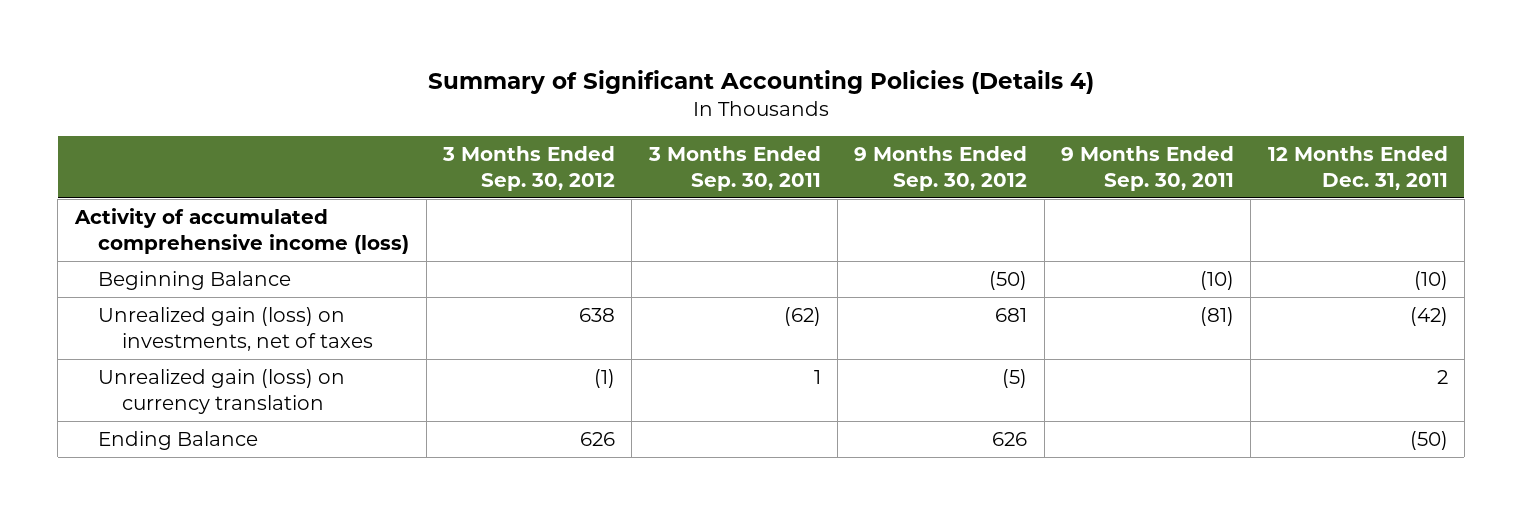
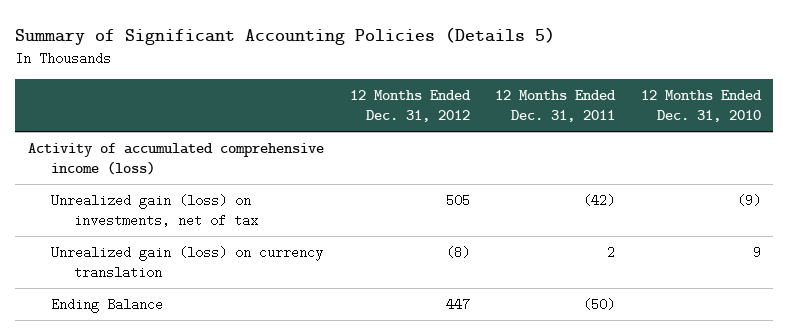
- Summary of Significant Accounting Policies (Details 4)
+ Summary of Significant Accounting Policies (Details 5)
- | 3 Months Ended Sep. 30, 2012 | 3 Months Ended Sep. 30, 2011 | 9 Months Ended Sep. 30, 2012 | 9 Months Ended Sep. 30, 2011 | 12 Months Ended Dec. 31, 2011
+ | 12 Months Ended Dec. 31, 2012 | 12 Months Ended Dec. 31, 2011 | 12 Months Ended Dec. 31, 2010
- Beginning Balance | | | (50) | (10) | (10)
- Unrealized gain (loss) on investments, net of taxes | 638 | (62) | 681 | (81) | (42)
+ Unrealized gain (loss) on investments, net of tax | 505 | (42) | (9)

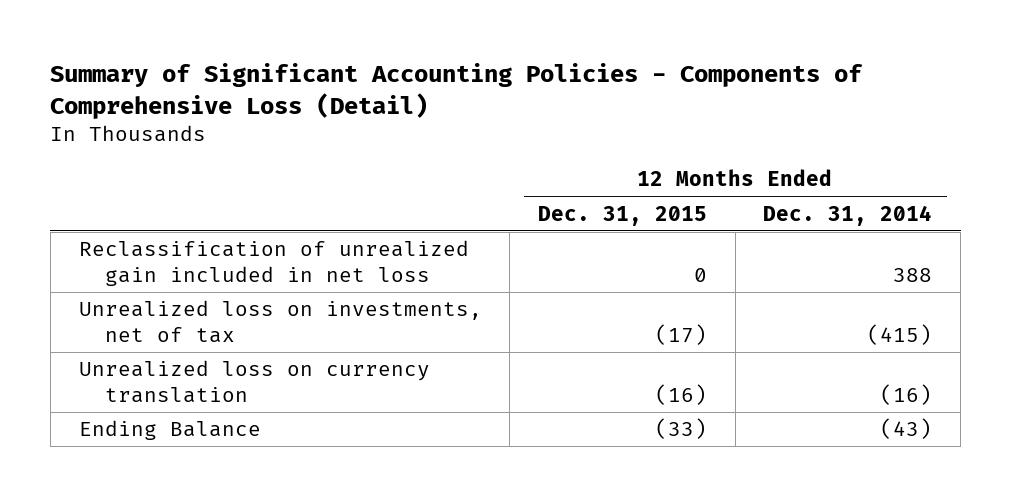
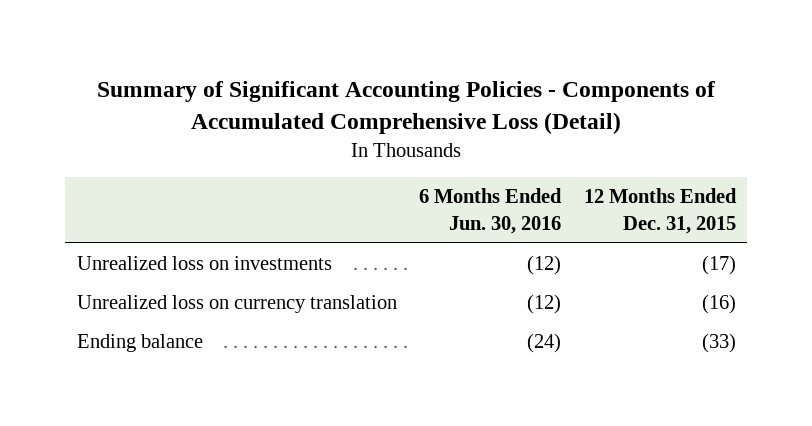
- Summary of Significant Accounting Policies - Components of Comprehensive Loss (Detail)
+ Summary of Significant Accounting Policies - Components of Accumulated Comprehensive Loss (Detail)
- | 12 Months Ended Dec. 31, 2015 | 12 Months Ended Dec. 31, 2014
+ | 6 Months Ended Jun. 30, 2016 | 12 Months Ended Dec. 31, 2015
- Reclassification of unrealized gain included in net loss | 0 | 388
- Unrealized loss on investments, net of tax | (17) | (415)
+ Unrealized loss on investments | (12) | (17)
- Ending Balance | (33) | (43)
+ Ending balance | (24) | (33)

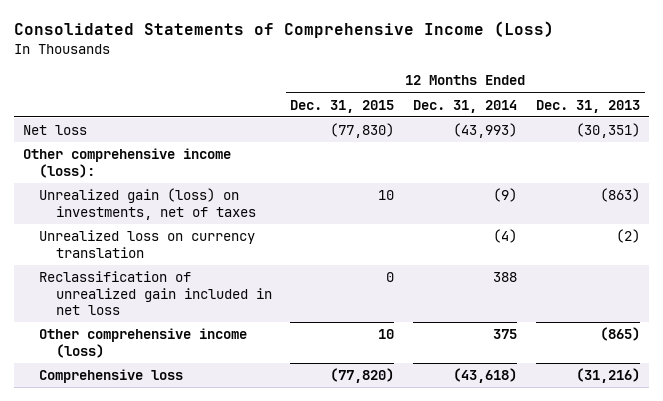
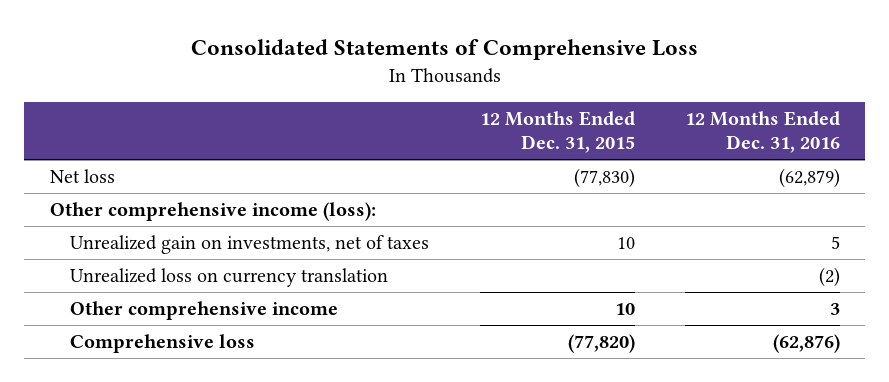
- Consolidated Statements of Comprehensive Income (Loss)
+ Consolidated Statements of Comprehensive Loss
- | 12 Months Ended Dec. 31, 2015 | 12 Months Ended Dec. 31, 2014 | 12 Months Ended Dec. 31, 2013
+ | 12 Months Ended Dec. 31, 2015 | 12 Months Ended Dec. 31, 2016
- Unrealized gain (loss) on investments, net of taxes | 10 | (9) | (863)
+ Unrealized gain on investments, net of taxes | 10 | 5
- Reclassification of unrealized gain included in net loss | 0 | 388 |
- Other comprehensive income (loss) | 10 | 375 | (865)
+ Other comprehensive income | 10 | 3

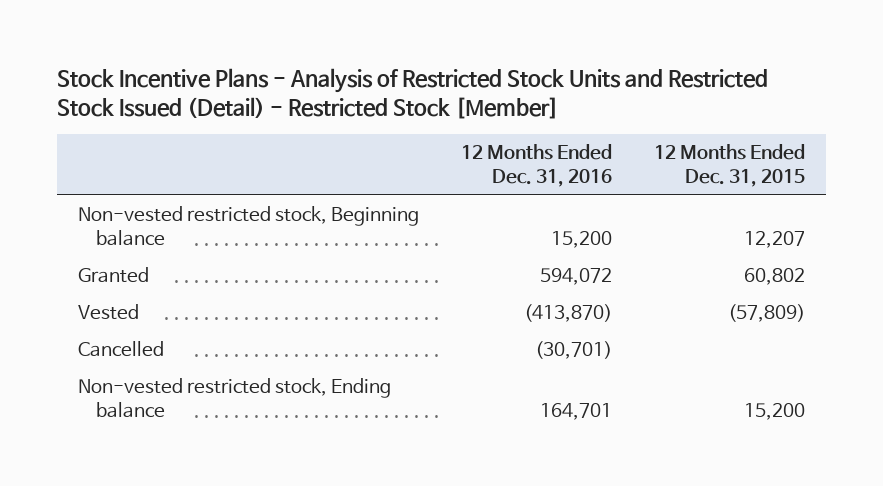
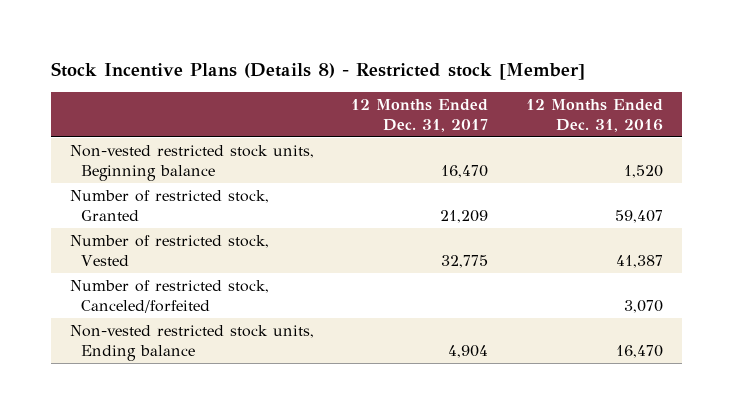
- Stock Incentive Plans - Analysis of Restricted Stock Units and Restricted Stock Issued (Detail) - Restricted Stock [Member]
+ Stock Incentive Plans (Details 8) - Restricted stock [Member]
- | 12 Months Ended Dec. 31, 2016 | 12 Months Ended Dec. 31, 2015
+ | 12 Months Ended Dec. 31, 2017 | 12 Months Ended Dec. 31, 2016
- Non-vested restricted stock, Beginning balance | 15,200 | 12,207
- Granted | 594,072 | 60,802
- Vested | (413,870) | (57,809)
- Cancelled | (30,701) |
- Non-vested restricted stock, Ending balance | 164,701 | 15,200
+ Non-vested restricted stock units, Beginning balance | 16,470 | 1,520
+ Number of restricted stock, Granted | 21,209 | 59,407
+ Number of restricted stock, Vested | 32,775 | 41,387
+ Number of restricted stock, Canceled/forfeited | | 3,070
+ Non-vested restricted stock units, Ending balance | 4,904 | 16,470

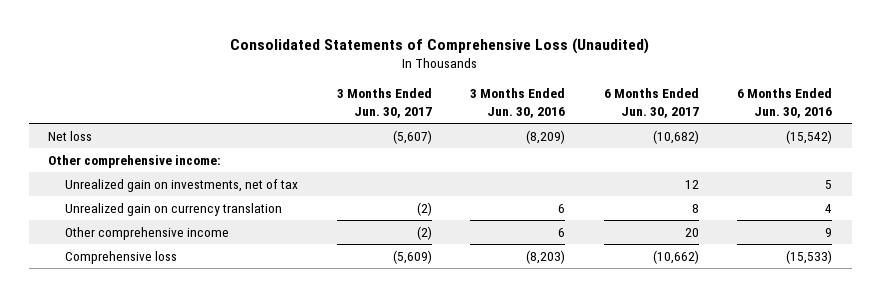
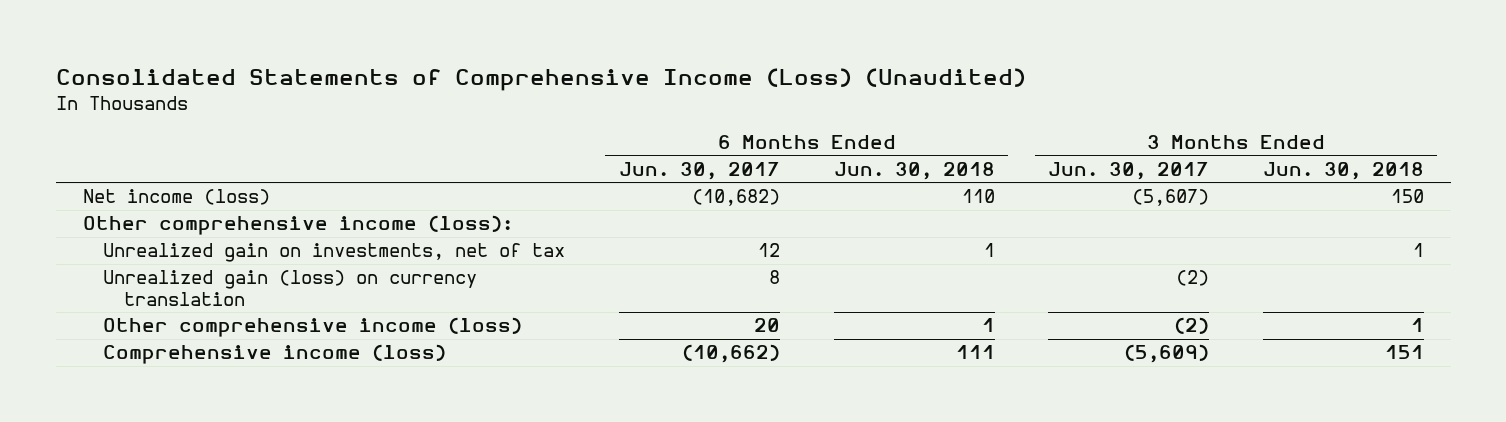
- Consolidated Statements of Comprehensive Loss (Unaudited)
+ Consolidated Statements of Comprehensive Income (Loss) (Unaudited)
- | 3 Months Ended Jun. 30, 2017 | 3 Months Ended Jun. 30, 2016 | 6 Months Ended Jun. 30, 2017 | 6 Months Ended Jun. 30, 2016
+ | 6 Months Ended Jun. 30, 2017 | 6 Months Ended Jun. 30, 2018 | 3 Months Ended Jun. 30, 2017 | 3 Months Ended Jun. 30, 2018
- Net loss | (5,607) | (8,209) | (10,682) | (15,542)
- Other comprehensive income:
+ Net income (loss) | (10,682) | 110 | (5,607) | 150
+ Other comprehensive income (loss):
- Unrealized gain on currency translation | (2) | 6 | 8 | 4
- Other comprehensive income | (2) | 6 | 20 | 9
- Comprehensive loss | (5,609) | (8,203) | (10,662) | (15,533)
+ Unrealized gain (loss) on currency translation | 8 | | (2) |
+ Other comprehensive income (loss) | 20 | 1 | (2) | 1
+ Comprehensive income (loss) | (10,662) | 111 | (5,609) | 151

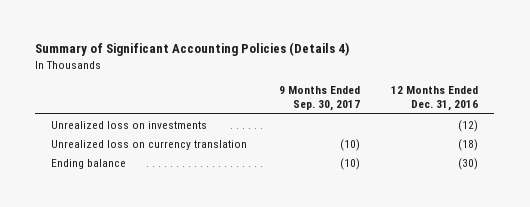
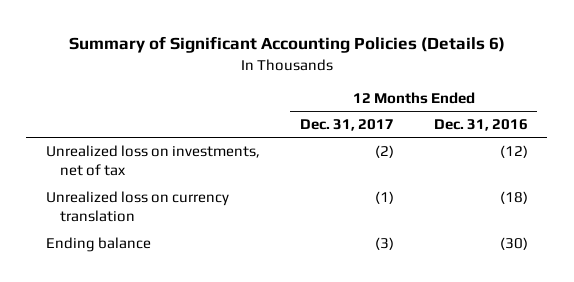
- Summary of Significant Accounting Policies (Details 4)
+ Summary of Significant Accounting Policies (Details 6)
- | 9 Months Ended Sep. 30, 2017 | 12 Months Ended Dec. 31, 2016
+ | 12 Months Ended Dec. 31, 2017 | 12 Months Ended Dec. 31, 2016
- Unrealized loss on investments | | (12)
+ Unrealized loss on investments, net of tax | (2) | (12)

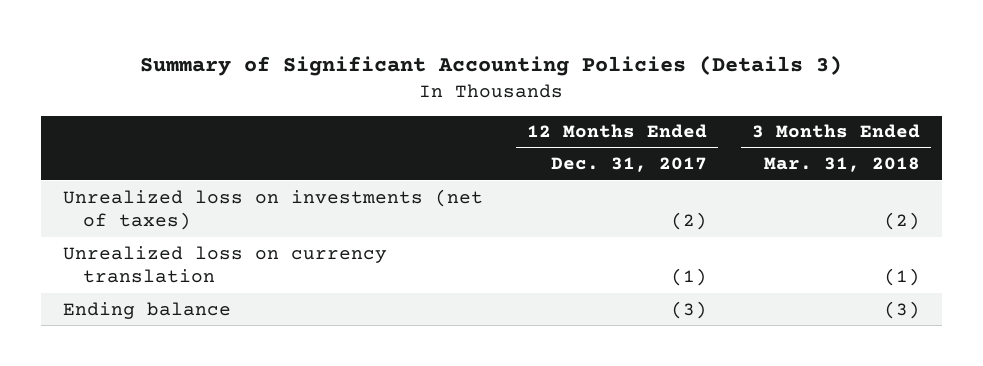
- Summary of Significant Accounting Policies (Details 6)
+ Summary of Significant Accounting Policies (Details 3)
- | 12 Months Ended Dec. 31, 2017 | 12 Months Ended Dec. 31, 2016
+ | 12 Months Ended Dec. 31, 2017 | 3 Months Ended Mar. 31, 2018
- Unrealized loss on investments, net of tax | (2) | (12)
+ Unrealized loss on investments (net of taxes) | (2) | (2)

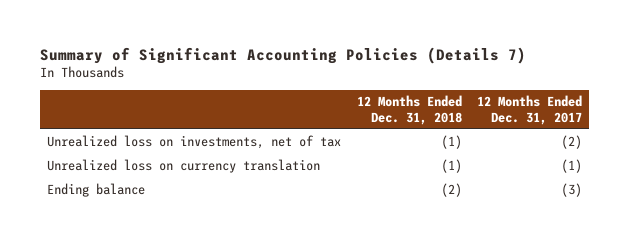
- Summary of Significant Accounting Policies (Details 3)
+ Summary of Significant Accounting Policies (Details 7)
- | 12 Months Ended Dec. 31, 2017 | 3 Months Ended Mar. 31, 2018
+ | 12 Months Ended Dec. 31, 2018 | 12 Months Ended Dec. 31, 2017
- Unrealized loss on investments (net of taxes) | (2) | (2)
+ Unrealized loss on investments, net of tax | (1) | (2)

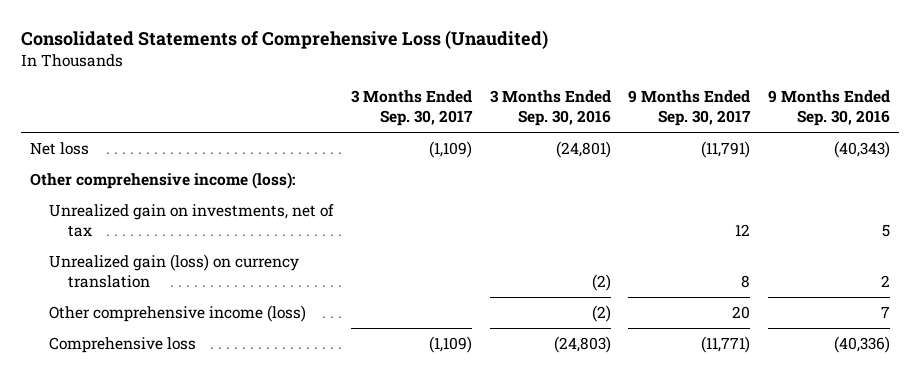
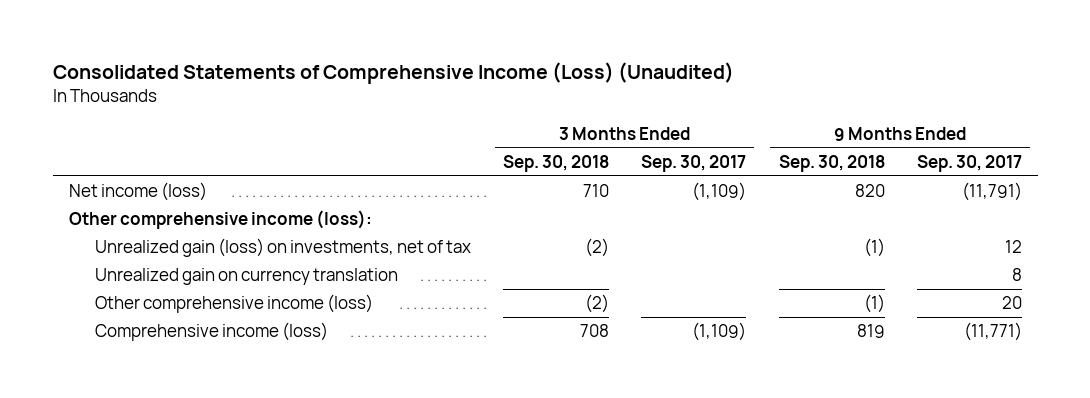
- Consolidated Statements of Comprehensive Loss (Unaudited)
+ Consolidated Statements of Comprehensive Income (Loss) (Unaudited)
- | 3 Months Ended Sep. 30, 2017 | 3 Months Ended Sep. 30, 2016 | 9 Months Ended Sep. 30, 2017 | 9 Months Ended Sep. 30, 2016
+ | 3 Months Ended Sep. 30, 2018 | 3 Months Ended Sep. 30, 2017 | 9 Months Ended Sep. 30, 2018 | 9 Months Ended Sep. 30, 2017
- Net loss | (1,109) | (24,801) | (11,791) | (40,343)
+ Net income (loss) | 710 | (1,109) | 820 | (11,791)
- Unrealized gain on investments, net of tax | | | 12 | 5
- Unrealized gain (loss) on currency translation | | (2) | 8 | 2
+ Unrealized gain (loss) on investments, net of tax | (2) | | (1) | 12
+ Unrealized gain on currency translation | | | | 8
- Comprehensive loss | (1,109) | (24,803) | (11,771) | (40,336)
+ Comprehensive income (loss) | 708 | (1,109) | 819 | (11,771)

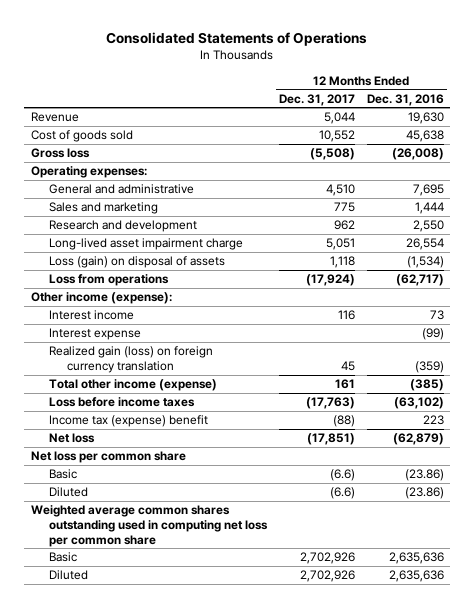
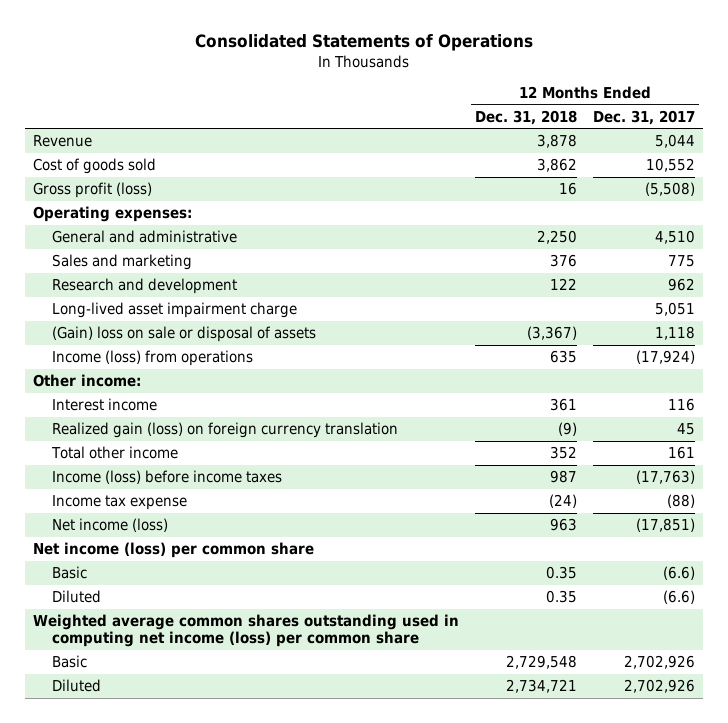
- | 12 Months Ended Dec. 31, 2017 | 12 Months Ended Dec. 31, 2016
+ | 12 Months Ended Dec. 31, 2018 | 12 Months Ended Dec. 31, 2017
- Gross loss | (5,508) | (26,008)
+ Gross profit (loss) | 16 | (5,508)
- Loss (gain) on disposal of assets | 1,118 | (1,534)
- Loss from operations | (17,924) | (62,717)
- Other income (expense):
+ (Gain) loss on sale or disposal of assets | (3,367) | 1,118
+ Income (loss) from operations | 635 | (17,924)
+ Other income:
- Interest expense | | (99)
- Total other income (expense) | 161 | (385)
- Loss before income taxes | (17,763) | (63,102)
- Income tax (expense) benefit | (88) | 223
- Net loss | (17,851) | (62,879)
- Net loss per common share
+ Total other income | 352 | 161
+ Income (loss) before income taxes | 987 | (17,763)
+ Income tax expense | (24) | (88)
+ Net income (loss) | 963 | (17,851)
+ Net income (loss) per common share
- Weighted average common shares outstanding used in computing net loss per common share
+ Weighted average common shares outstanding used in computing net income (loss) per common share

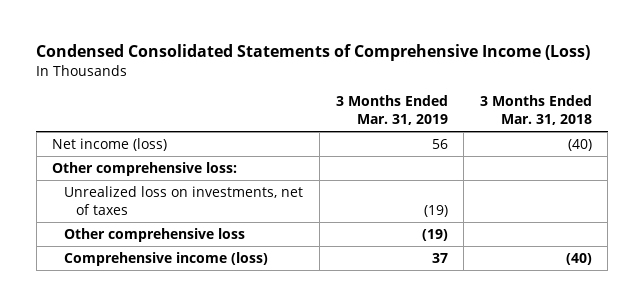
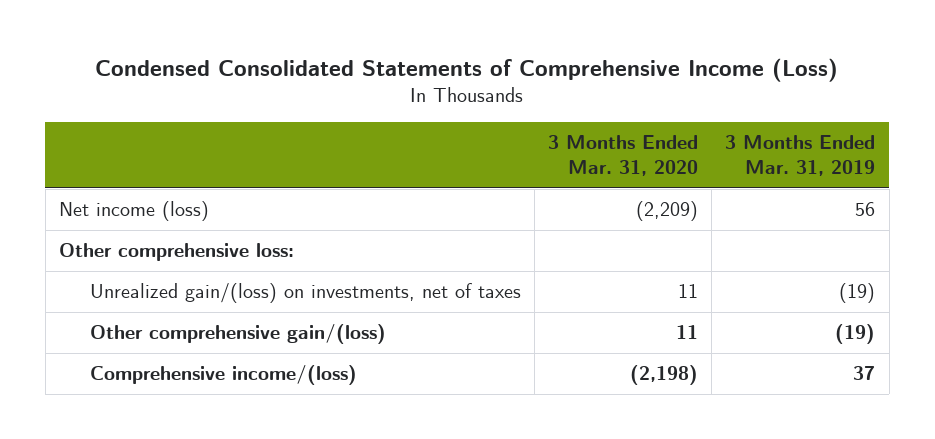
- | 3 Months Ended Mar. 31, 2019 | 3 Months Ended Mar. 31, 2018
+ | 3 Months Ended Mar. 31, 2020 | 3 Months Ended Mar. 31, 2019
- Unrealized loss on investments, net of taxes | (19) |
- Other comprehensive loss | (19) |
- Comprehensive income (loss) | 37 | (40)
+ Unrealized gain/(loss) on investments, net of taxes | 11 | (19)
+ Other comprehensive gain/(loss) | 11 | (19)
+ Comprehensive income/(loss) | (2,198) | 37

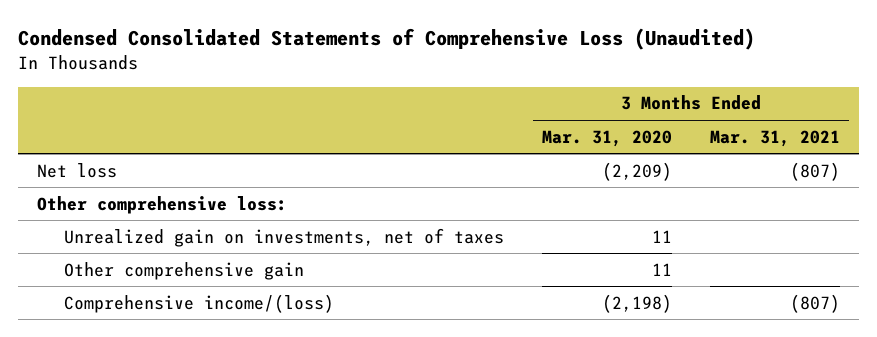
- Condensed Consolidated Statements of Comprehensive Income (Loss)
+ Condensed Consolidated Statements of Comprehensive Loss (Unaudited)
- | 3 Months Ended Mar. 31, 2020 | 3 Months Ended Mar. 31, 2019
+ | 3 Months Ended Mar. 31, 2020 | 3 Months Ended Mar. 31, 2021
- Net income (loss) | (2,209) | 56
+ Net loss | (2,209) | (807)
- Unrealized gain/(loss) on investments, net of taxes | 11 | (19)
- Other comprehensive gain/(loss) | 11 | (19)
+ Unrealized gain on investments, net of taxes | 11 |
+ Other comprehensive gain | 11 |

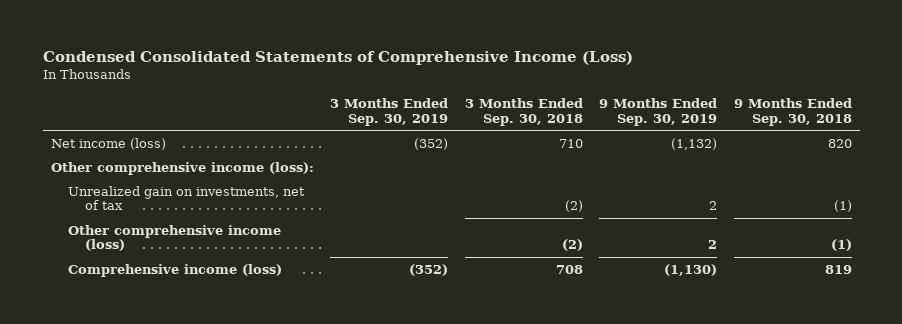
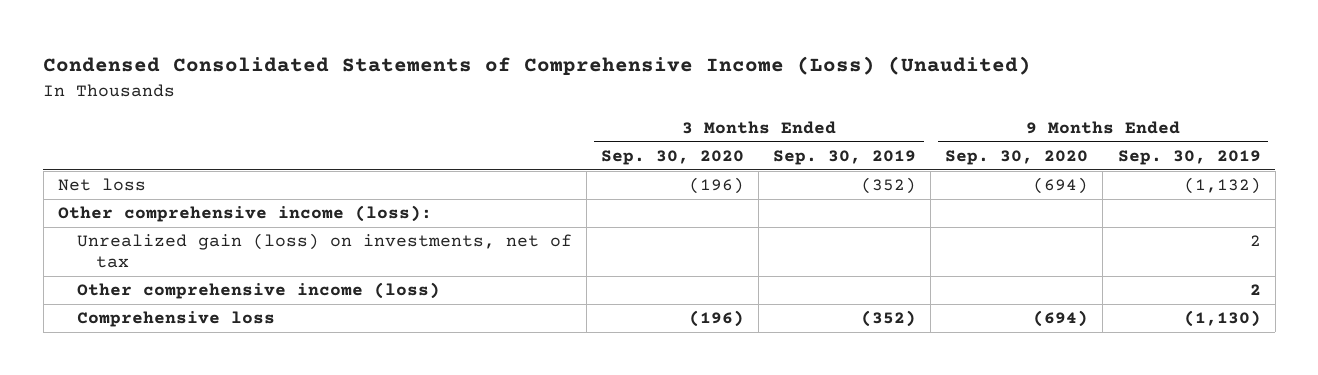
- Condensed Consolidated Statements of Comprehensive Income (Loss)
+ Condensed Consolidated Statements of Comprehensive Income (Loss) (Unaudited)
- | 3 Months Ended Sep. 30, 2019 | 3 Months Ended Sep. 30, 2018 | 9 Months Ended Sep. 30, 2019 | 9 Months Ended Sep. 30, 2018
+ | 3 Months Ended Sep. 30, 2020 | 3 Months Ended Sep. 30, 2019 | 9 Months Ended Sep. 30, 2020 | 9 Months Ended Sep. 30, 2019
- Net income (loss) | (352) | 710 | (1,132) | 820
+ Net loss | (196) | (352) | (694) | (1,132)
- Unrealized gain on investments, net of tax | | (2) | 2 | (1)
+ Unrealized gain (loss) on investments, net of tax | | | | 2
- Comprehensive income (loss) | (352) | 708 | (1,130) | 819
+ Comprehensive loss | (196) | (352) | (694) | (1,130)

